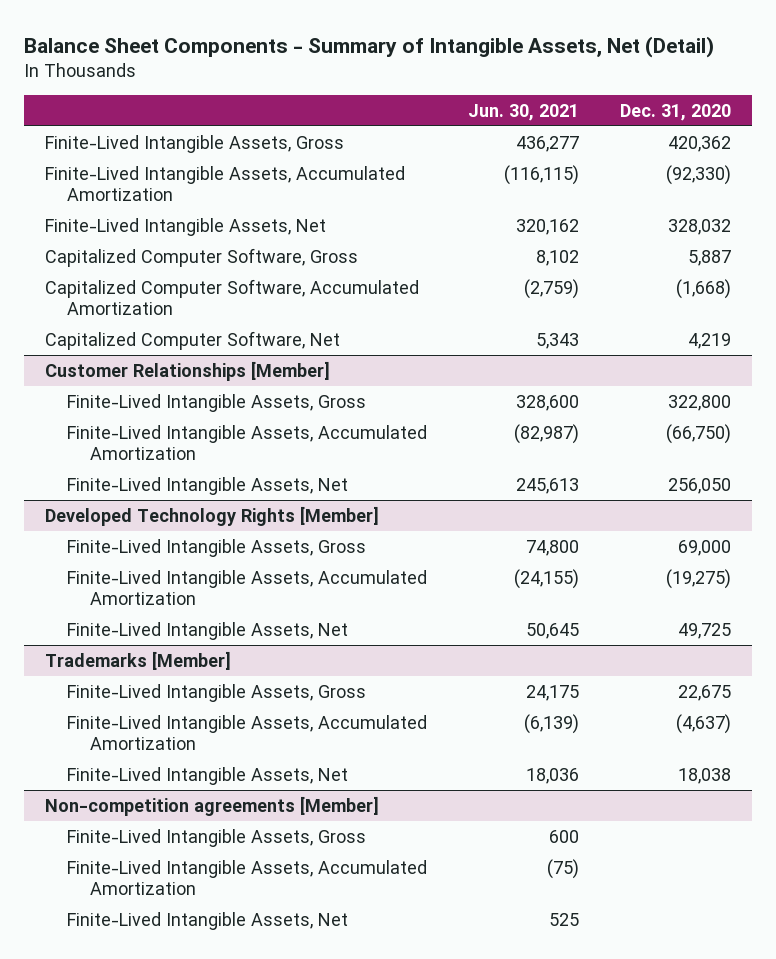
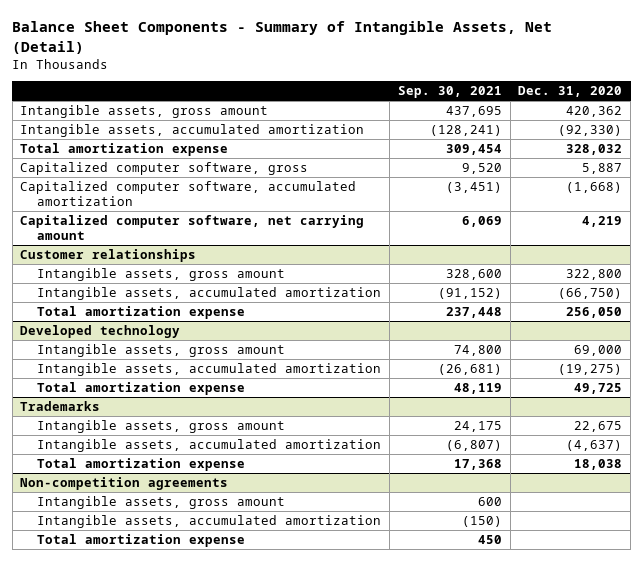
- | Jun. 30, 2021 | Dec. 31, 2020
+ | Sep. 30, 2021 | Dec. 31, 2020
- Finite-Lived Intangible Assets, Gross | 436,277 | 420,362
- Finite-Lived Intangible Assets, Accumulated Amortization | (116,115) | (92,330)
- Finite-Lived Intangible Assets, Net | 320,162 | 328,032
- Capitalized Computer Software, Gross | 8,102 | 5,887
- Capitalized Computer Software, Accumulated Amortization | (2,759) | (1,668)
- Capitalized Computer Software, Net | 5,343 | 4,219
- Customer Relationships [Member]
- Finite-Lived Intangible Assets, Gross | 328,600 | 322,800
- Finite-Lived Intangible Assets, Accumulated Amortization | (82,987) | (66,750)
- Finite-Lived Intangible Assets, Net | 245,613 | 256,050
- Developed Technology Rights [Member]
- Finite-Lived Intangible Assets, Gross | 74,800 | 69,000
- Finite-Lived Intangible Assets, Accumulated Amortization | (24,155) | (19,275)
- Finite-Lived Intangible Assets, Net | 50,645 | 49,725
- Trademarks [Member]
- Finite-Lived Intangible Assets, Gross | 24,175 | 22,675
- Finite-Lived Intangible Assets, Accumulated Amortization | (6,139) | (4,637)
- Finite-Lived Intangible Assets, Net | 18,036 | 18,038
- Non-competition agreements [Member]
- Finite-Lived Intangible Assets, Gross | 600 |
- Finite-Lived Intangible Assets, Accumulated Amortization | (75) |
- Finite-Lived Intangible Assets, Net | 525 |
+ Intangible assets, gross amount | 437,695 | 420,362
+ Intangible assets, accumulated amortization | (128,241) | (92,330)
+ Total amortization expense | 309,454 | 328,032
+ Capitalized computer software, gross | 9,520 | 5,887
+ Capitalized computer software, accumulated amortization | (3,451) | (1,668)
+ Capitalized computer software, net carrying amount | 6,069 | 4,219
+ Customer relationships
+ Intangible assets, gross amount | 328,600 | 322,800
+ Intangible assets, accumulated amortization | (91,152) | (66,750)
+ Total amortization expense | 237,448 | 256,050
+ Developed technology
+ Intangible assets, gross amount | 74,800 | 69,000
+ Intangible assets, accumulated amortization | (26,681) | (19,275)
+ Total amortization expense | 48,119 | 49,725
+ Trademarks
+ Intangible assets, gross amount | 24,175 | 22,675
+ Intangible assets, accumulated amortization | (6,807) | (4,637)
+ Total amortization expense | 17,368 | 18,038
+ Non-competition agreements
+ Intangible assets, gross amount | 600 |
+ Intangible assets, accumulated amortization | (150) |
+ Total amortization expense | 450 |

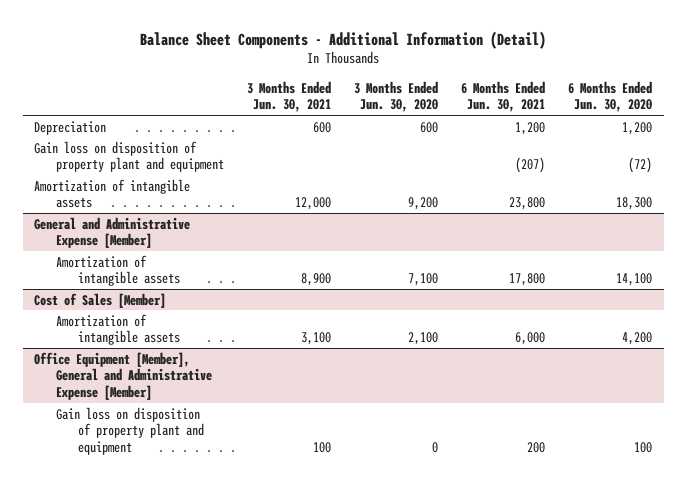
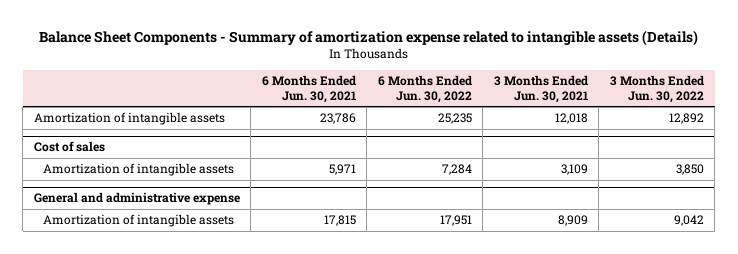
- Balance Sheet Components - Additional Information (Detail)
+ Balance Sheet Components - Summary of amortization expense related to intangible assets (Details)
- | 3 Months Ended Jun. 30, 2021 | 3 Months Ended Jun. 30, 2020 | 6 Months Ended Jun. 30, 2021 | 6 Months Ended Jun. 30, 2020
+ | 6 Months Ended Jun. 30, 2021 | 6 Months Ended Jun. 30, 2022 | 3 Months Ended Jun. 30, 2021 | 3 Months Ended Jun. 30, 2022
- Depreciation | 600 | 600 | 1,200 | 1,200
- Gain loss on disposition of property plant and equipment | | | (207) | (72)
- Amortization of intangible assets | 12,000 | 9,200 | 23,800 | 18,300
- General and Administrative Expense [Member]
- Amortization of intangible assets | 8,900 | 7,100 | 17,800 | 14,100
- Cost of Sales [Member]
- Amortization of intangible assets | 3,100 | 2,100 | 6,000 | 4,200
- Office Equipment [Member], General and Administrative Expense [Member]
- Gain loss on disposition of property plant and equipment | 100 | 0 | 200 | 100
+ Amortization of intangible assets | 23,786 | 25,235 | 12,018 | 12,892
+ Cost of sales
+ Amortization of intangible assets | 5,971 | 7,284 | 3,109 | 3,850
+ General and administrative expense
+ Amortization of intangible assets | 17,815 | 17,951 | 8,909 | 9,042

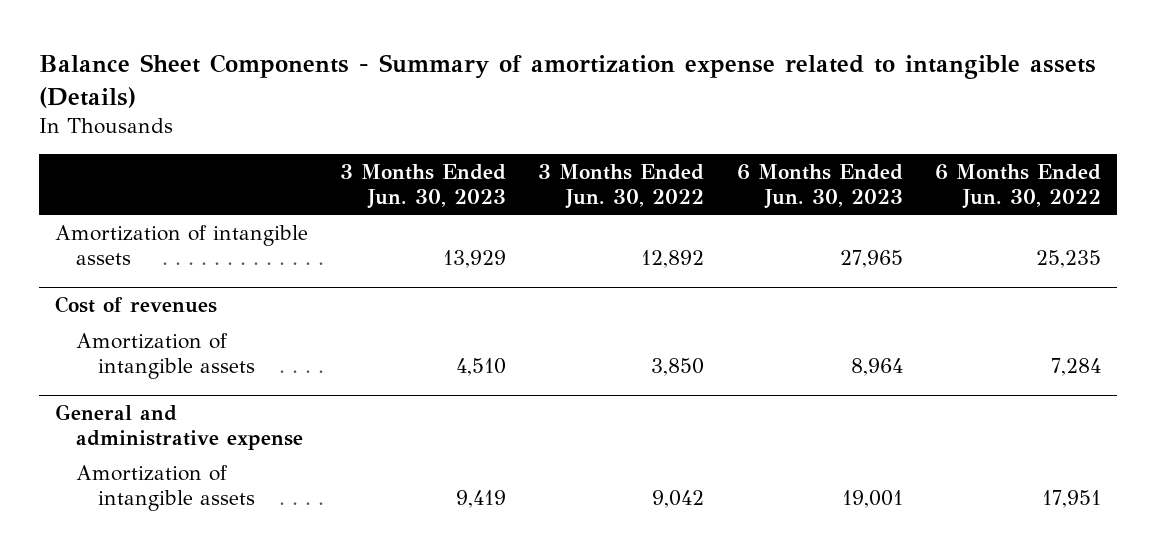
- | 6 Months Ended Jun. 30, 2021 | 6 Months Ended Jun. 30, 2022 | 3 Months Ended Jun. 30, 2021 | 3 Months Ended Jun. 30, 2022
+ | 3 Months Ended Jun. 30, 2023 | 3 Months Ended Jun. 30, 2022 | 6 Months Ended Jun. 30, 2023 | 6 Months Ended Jun. 30, 2022
- Cost of sales
+ Cost of revenues

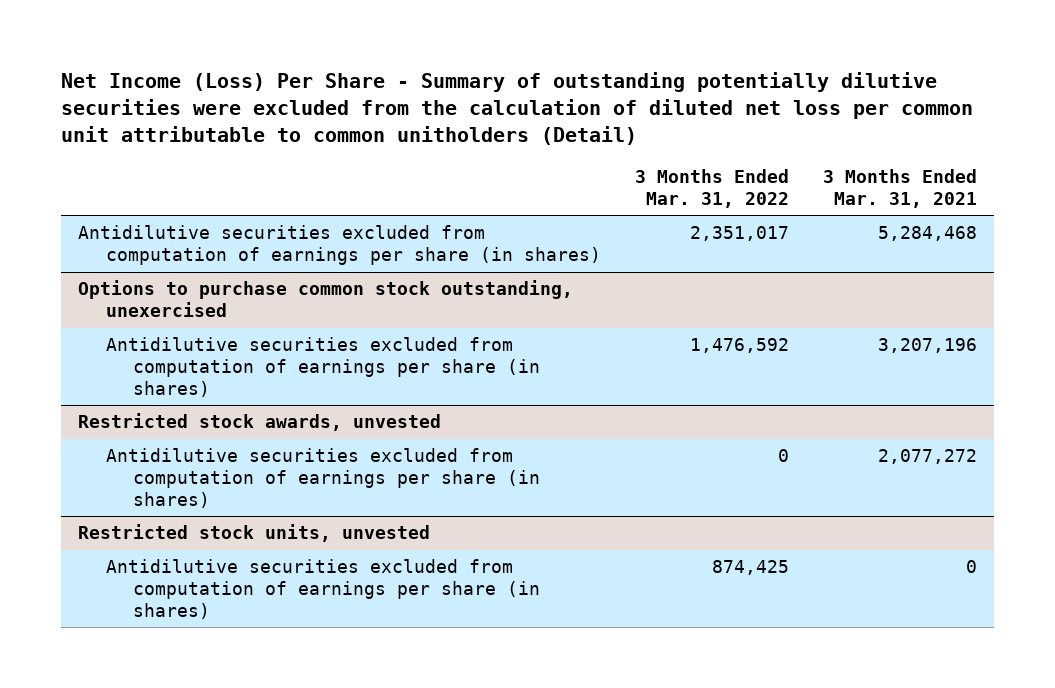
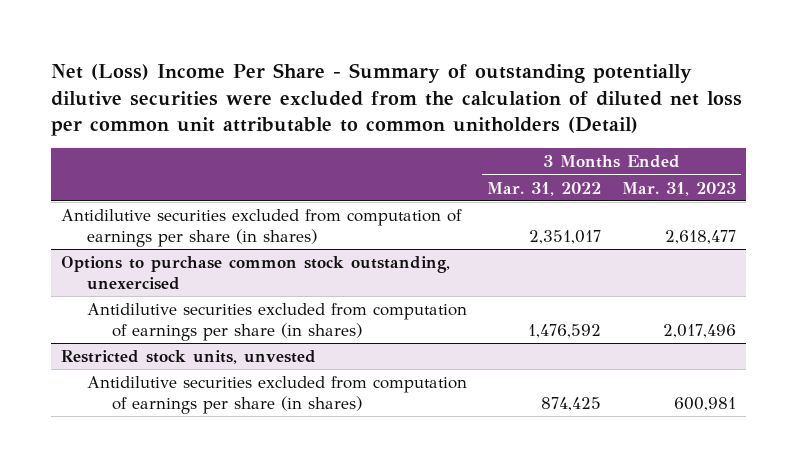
- Net Income (Loss) Per Share - Summary of outstanding potentially dilutive securities were excluded from the calculation of diluted net loss per common unit attributable to common unitholders (Detail)
+ Net (Loss) Income Per Share - Summary of outstanding potentially dilutive securities were excluded from the calculation of diluted net loss per common unit attributable to common unitholders (Detail)
- | 3 Months Ended Mar. 31, 2022 | 3 Months Ended Mar. 31, 2021
+ | 3 Months Ended Mar. 31, 2022 | 3 Months Ended Mar. 31, 2023
- Restricted stock awards, unvested
- Antidilutive securities excluded from computation of earnings per share (in shares) | 0 | 2,077,272

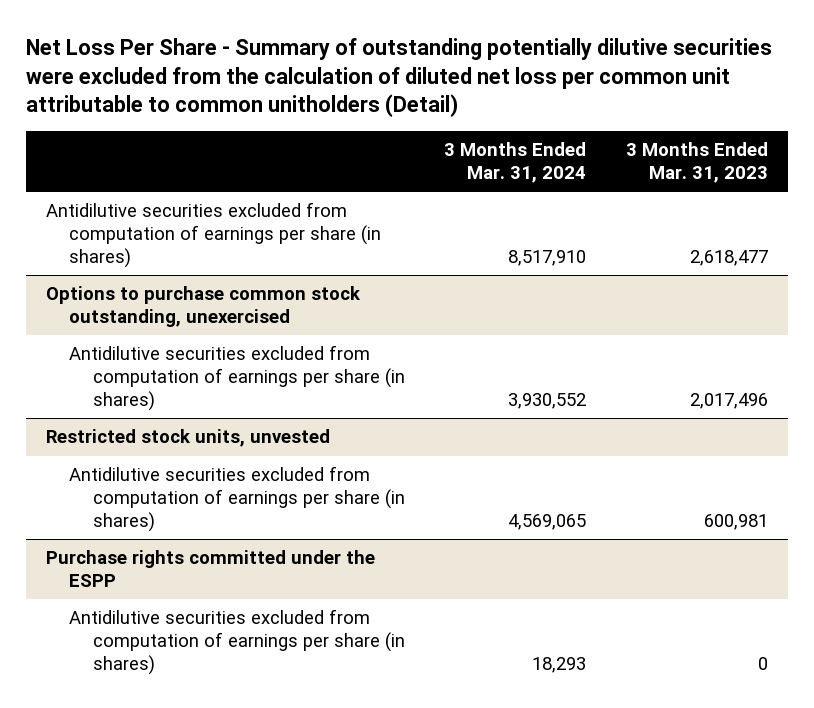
- Net (Loss) Income Per Share - Summary of outstanding potentially dilutive securities were excluded from the calculation of diluted net loss per common unit attributable to common unitholders (Detail)
+ Net Loss Per Share - Summary of outstanding potentially dilutive securities were excluded from the calculation of diluted net loss per common unit attributable to common unitholders (Detail)
- | 3 Months Ended Mar. 31, 2022 | 3 Months Ended Mar. 31, 2023
+ | 3 Months Ended Mar. 31, 2024 | 3 Months Ended Mar. 31, 2023
+ Purchase rights committed under the ESPP
+ Antidilutive securities excluded from computation of earnings per share (in shares) | 18,293 | 0

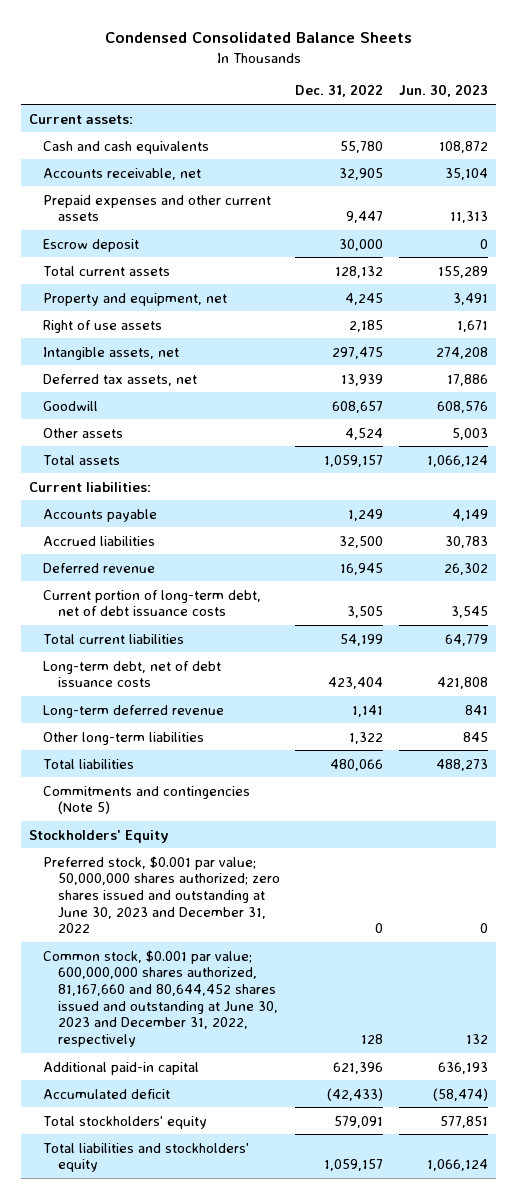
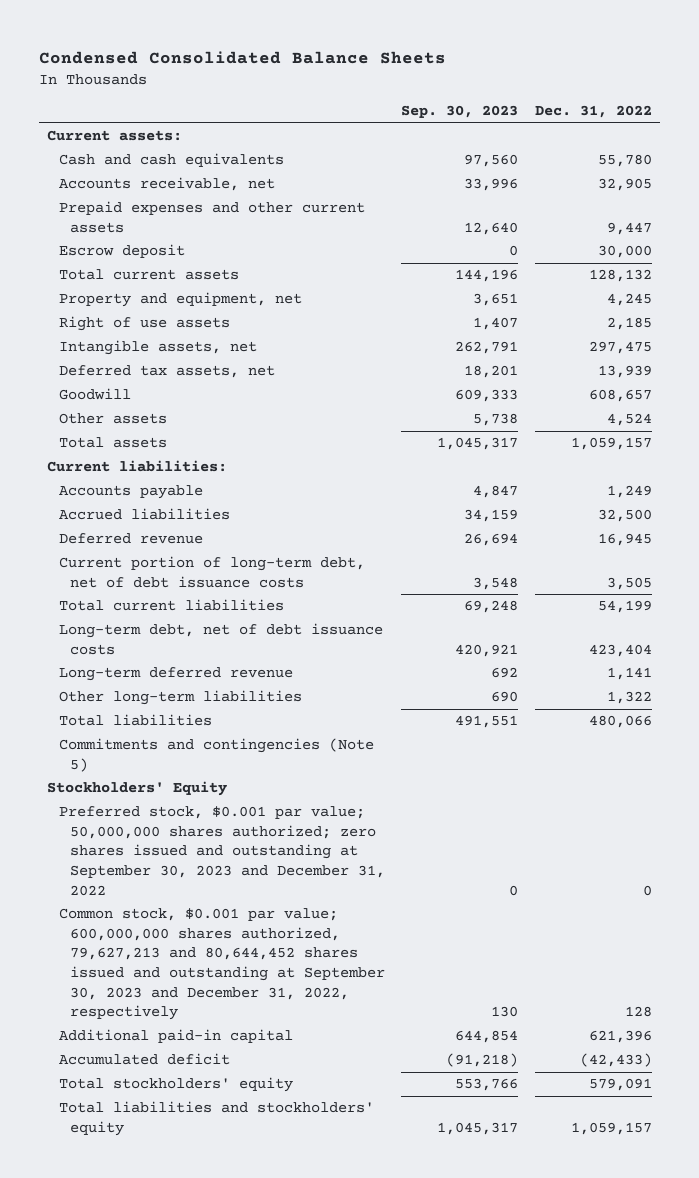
- | Dec. 31, 2022 | Jun. 30, 2023
+ | Sep. 30, 2023 | Dec. 31, 2022
- Preferred stock, $0.001 par value; 50,000,000 shares authorized; zero shares issued and outstanding at June 30, 2023 and December 31, 2022 | 0 | 0
- Common stock, $0.001 par value; 600,000,000 shares authorized, 81,167,660 and 80,644,452 shares issued and outstanding at June 30, 2023 and December 31, 2022, respectively | 128 | 132
+ Preferred stock, $0.001 par value; 50,000,000 shares authorized; zero shares issued and outstanding at September 30, 2023 and December 31, 2022 | 0 | 0
+ Common stock, $0.001 par value; 600,000,000 shares authorized, 79,627,213 and 80,644,452 shares issued and outstanding at September 30, 2023 and December 31, 2022, respectively | 130 | 128

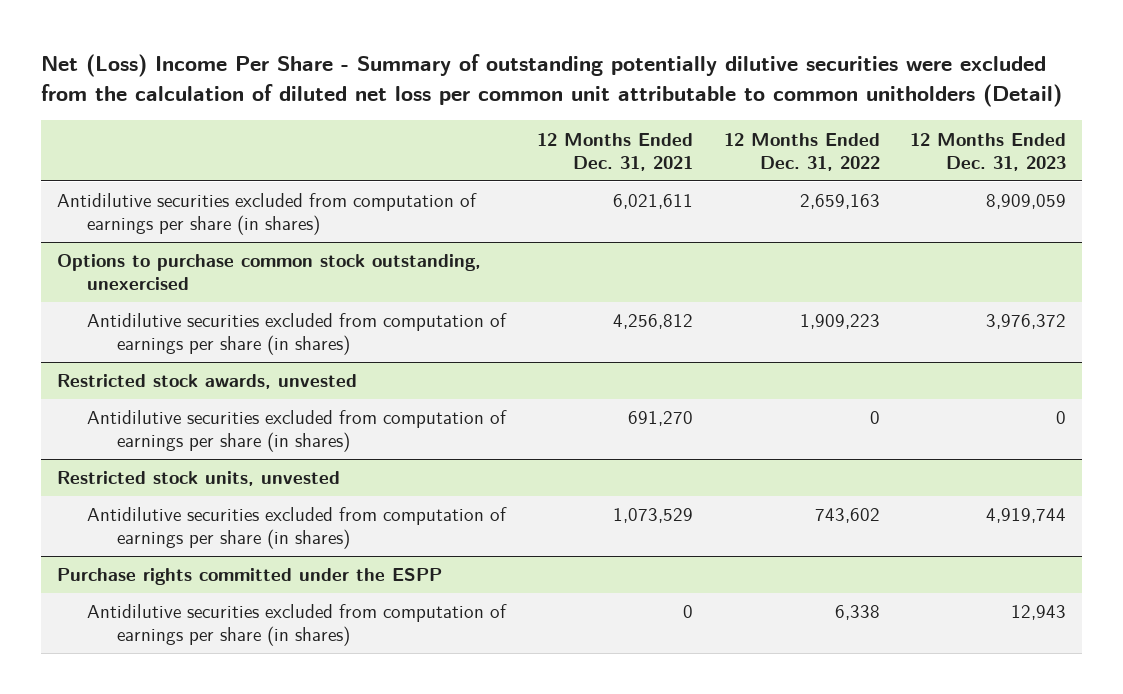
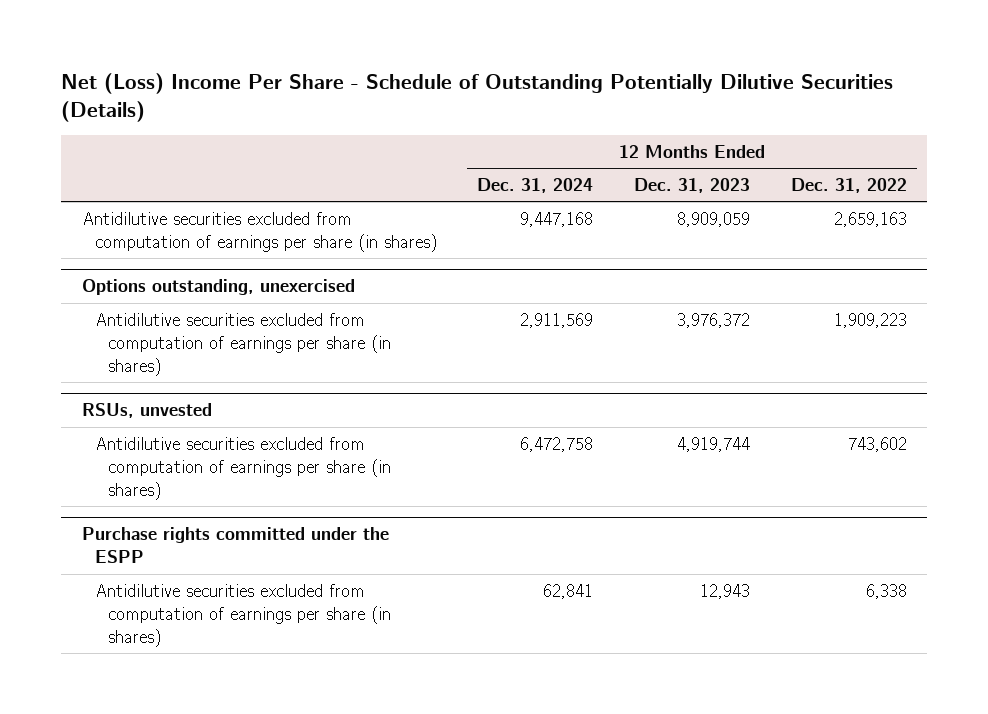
- Net (Loss) Income Per Share - Summary of outstanding potentially dilutive securities were excluded from the calculation of diluted net loss per common unit attributable to common unitholders (Detail)
+ Net (Loss) Income Per Share - Schedule of Outstanding Potentially Dilutive Securities (Details)
- | 12 Months Ended Dec. 31, 2021 | 12 Months Ended Dec. 31, 2022 | 12 Months Ended Dec. 31, 2023
+ | 12 Months Ended Dec. 31, 2024 | 12 Months Ended Dec. 31, 2023 | 12 Months Ended Dec. 31, 2022
- Options to purchase common stock outstanding, unexercised
+ Options outstanding, unexercised
- Restricted stock awards, unvested
- Antidilutive securities excluded from computation of earnings per share (in shares) | 691,270 | 0 | 0
- Restricted stock units, unvested
+ RSUs, unvested

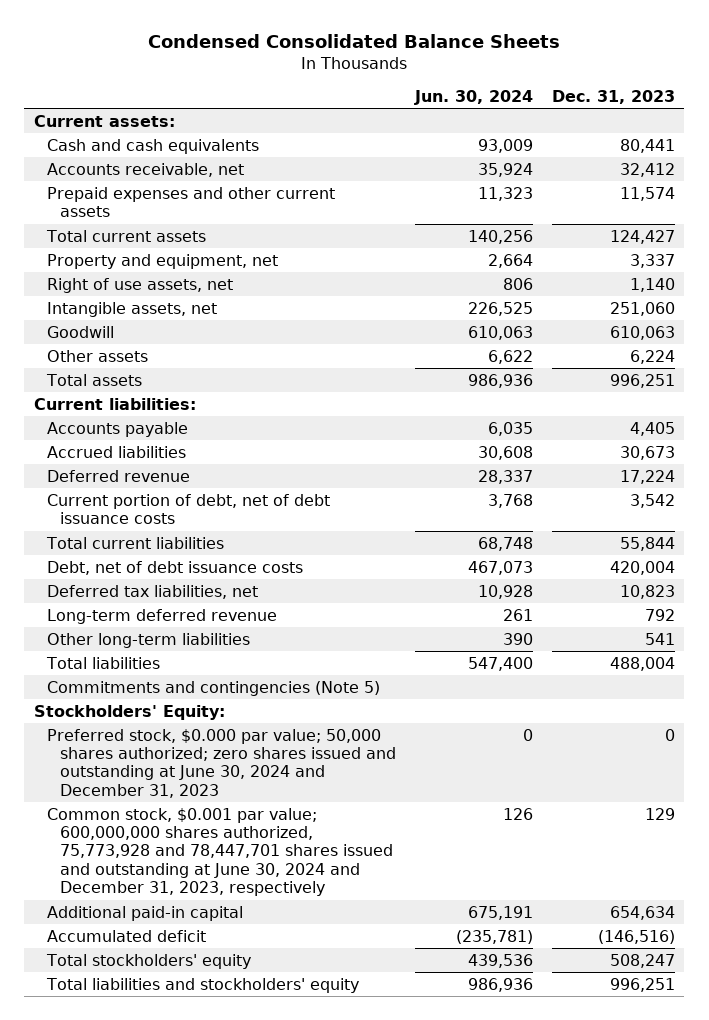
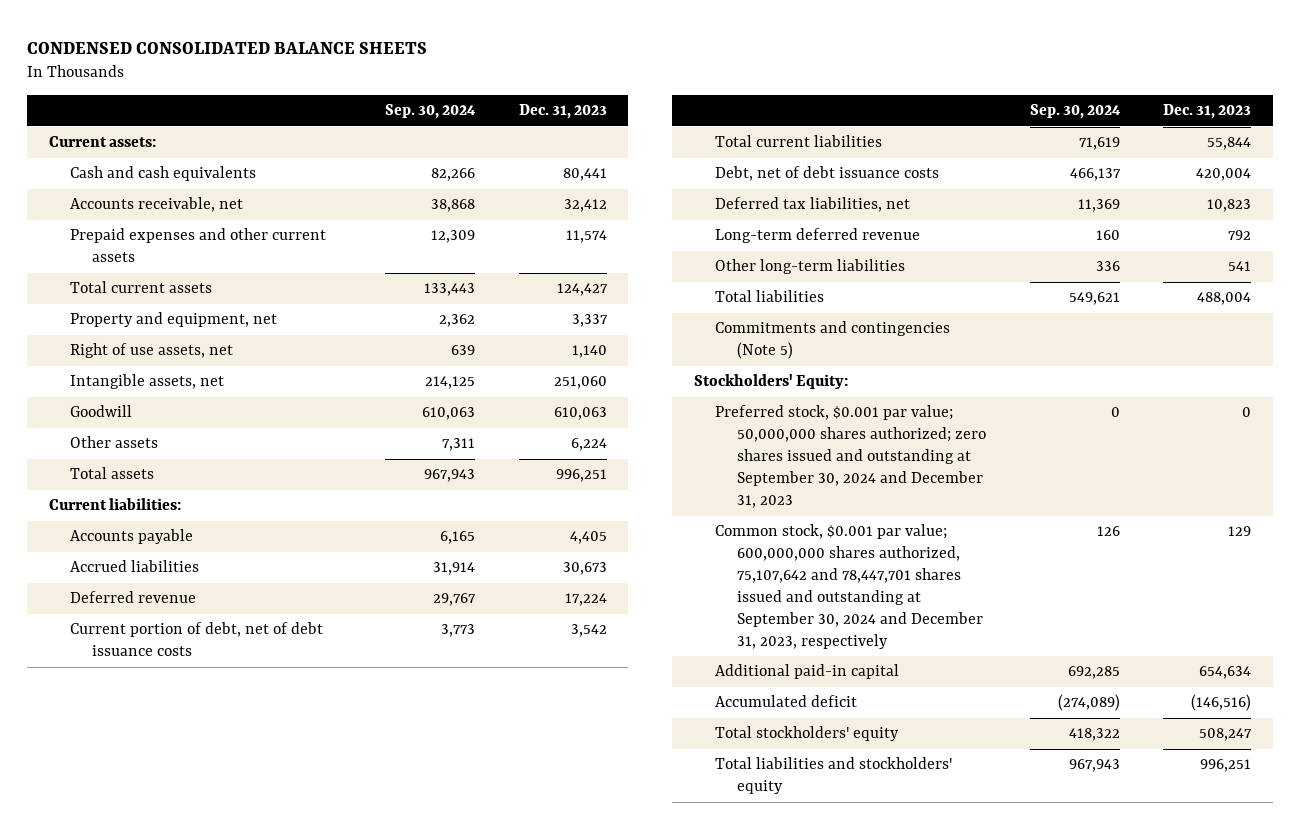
- Condensed Consolidated Balance Sheets
+ CONDENSED CONSOLIDATED BALANCE SHEETS
- | Jun. 30, 2024 | Dec. 31, 2023
+ | Sep. 30, 2024 | Dec. 31, 2023
- Preferred stock, $0.000 par value; 50,000 shares authorized; zero shares issued and outstanding at June 30, 2024 and December 31, 2023 | 0 | 0
- Common stock, $0.001 par value; 600,000,000 shares authorized, 75,773,928 and 78,447,701 shares issued and outstanding at June 30, 2024 and December 31, 2023, respectively | 126 | 129
+ Preferred stock, $0.001 par value; 50,000,000 shares authorized; zero shares issued and outstanding at September 30, 2024 and December 31, 2023 | 0 | 0
+ Common stock, $0.001 par value; 600,000,000 shares authorized, 75,107,642 and 78,447,701 shares issued and outstanding at September 30, 2024 and December 31, 2023, respectively | 126 | 129

